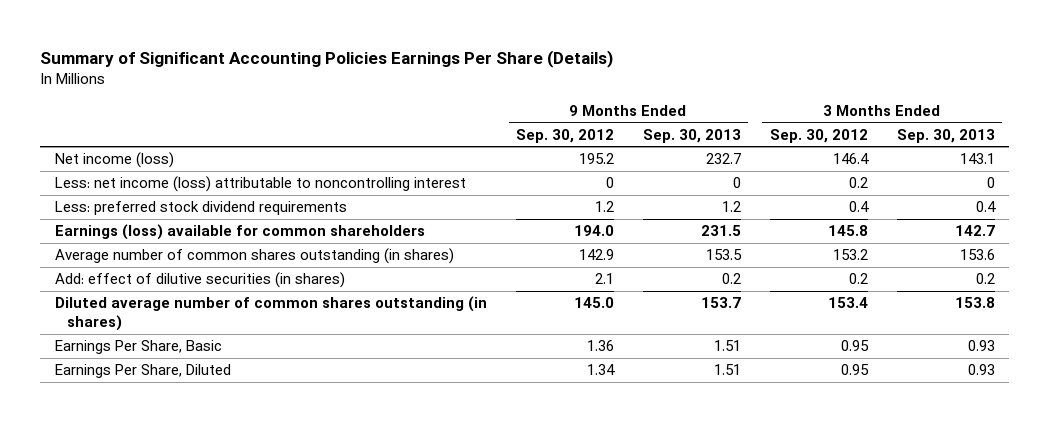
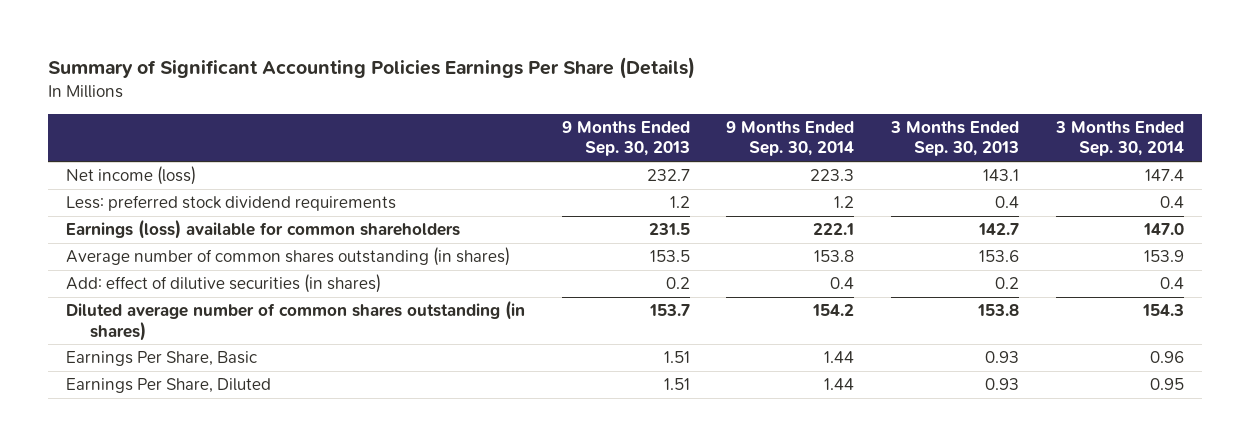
- | 9 Months Ended Sep. 30, 2012 | 9 Months Ended Sep. 30, 2013 | 3 Months Ended Sep. 30, 2012 | 3 Months Ended Sep. 30, 2013
+ | 9 Months Ended Sep. 30, 2013 | 9 Months Ended Sep. 30, 2014 | 3 Months Ended Sep. 30, 2013 | 3 Months Ended Sep. 30, 2014
- Less: net income (loss) attributable to noncontrolling interest | 0 | 0 | 0.2 | 0

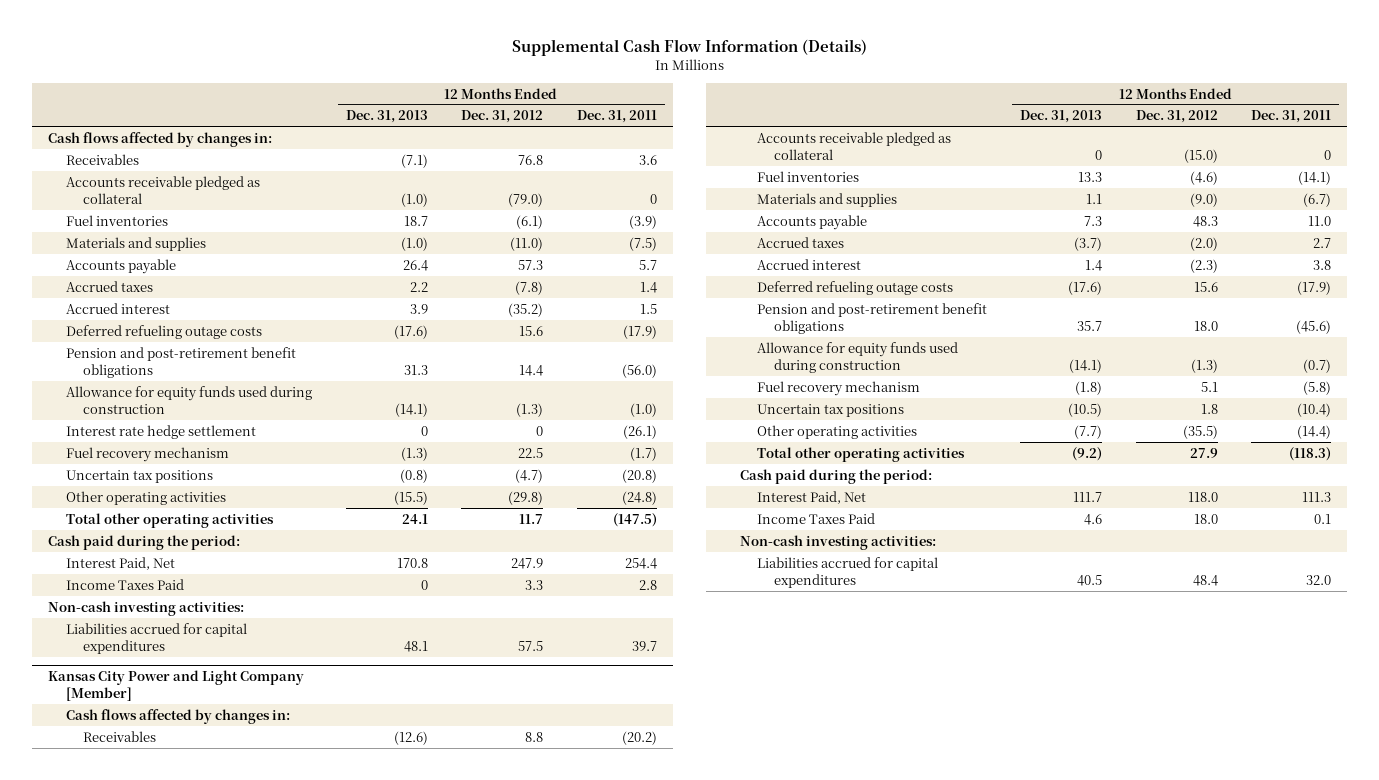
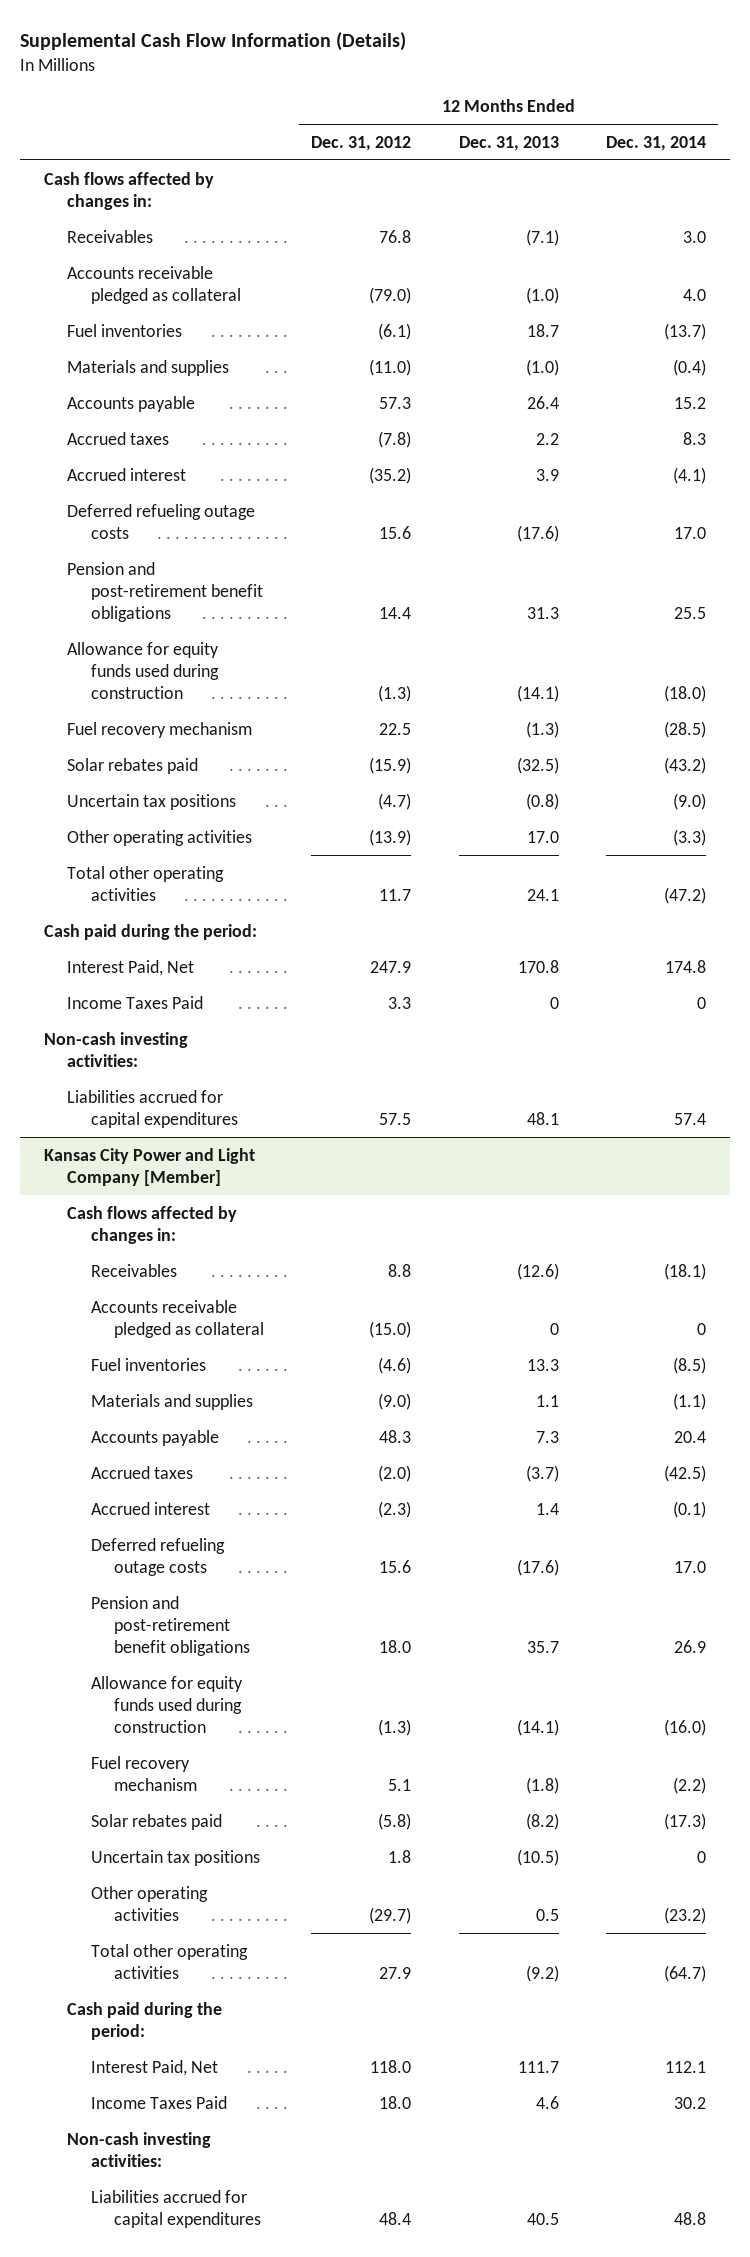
- | 12 Months Ended Dec. 31, 2013 | 12 Months Ended Dec. 31, 2012 | 12 Months Ended Dec. 31, 2011
+ | 12 Months Ended Dec. 31, 2012 | 12 Months Ended Dec. 31, 2013 | 12 Months Ended Dec. 31, 2014
- Interest rate hedge settlement | 0 | 0 | (26.1)
+ Solar rebates paid | (15.9) | (32.5) | (43.2)
- Other operating activities | (15.5) | (29.8) | (24.8)
+ Other operating activities | (13.9) | 17.0 | (3.3)
@ Kansas City Power and Light Company [Member]
+ Solar rebates paid | (5.8) | (8.2) | (17.3)
- Other operating activities | (7.7) | (35.5) | (14.4)
+ Other operating activities | (29.7) | 0.5 | (23.2)

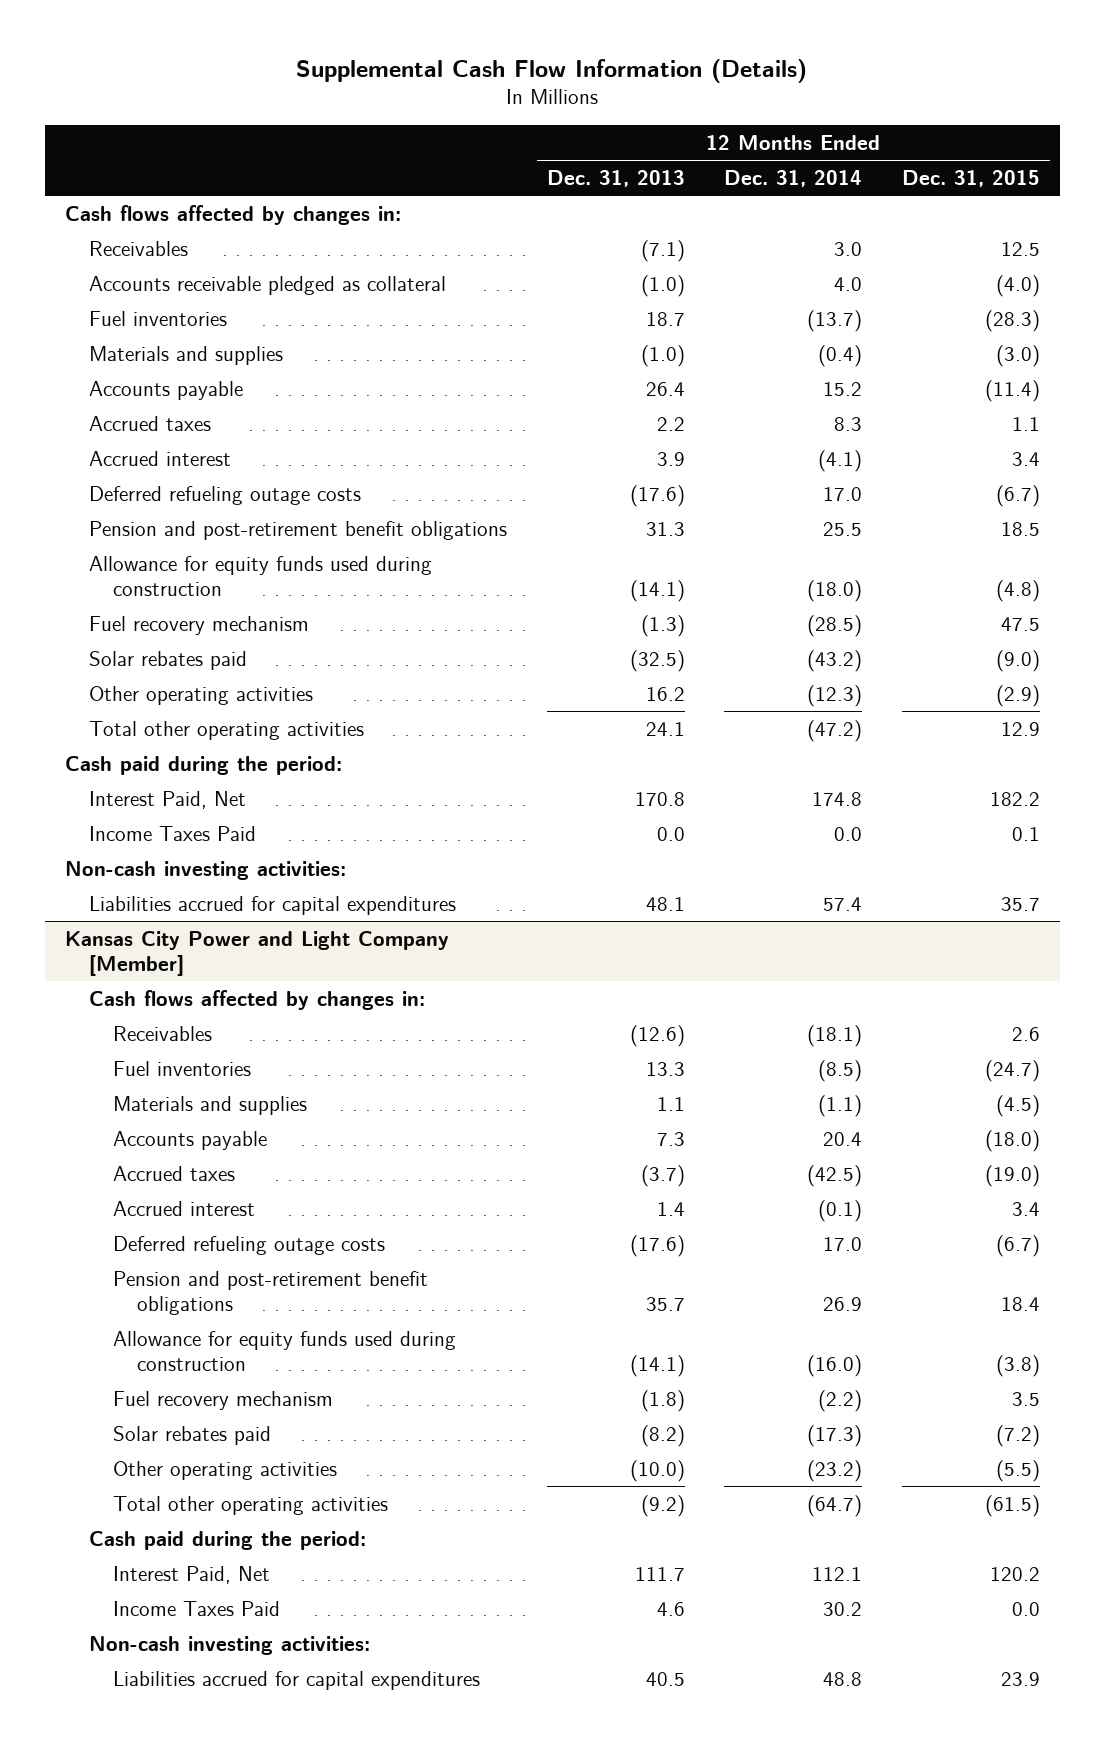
- | 12 Months Ended Dec. 31, 2012 | 12 Months Ended Dec. 31, 2013 | 12 Months Ended Dec. 31, 2014
+ | 12 Months Ended Dec. 31, 2013 | 12 Months Ended Dec. 31, 2014 | 12 Months Ended Dec. 31, 2015
- Uncertain tax positions | (4.7) | (0.8) | (9.0)
- Other operating activities | (13.9) | 17.0 | (3.3)
+ Other operating activities | 16.2 | (12.3) | (2.9)
- Income Taxes Paid | 3.3 | 0 | 0
+ Income Taxes Paid | 0.0 | 0.0 | 0.1
@ Kansas City Power and Light Company [Member]
- Accounts receivable pledged as collateral | (15.0) | 0 | 0
- Uncertain tax positions | 1.8 | (10.5) | 0
- Other operating activities | (29.7) | 0.5 | (23.2)
+ Other operating activities | (10.0) | (23.2) | (5.5)

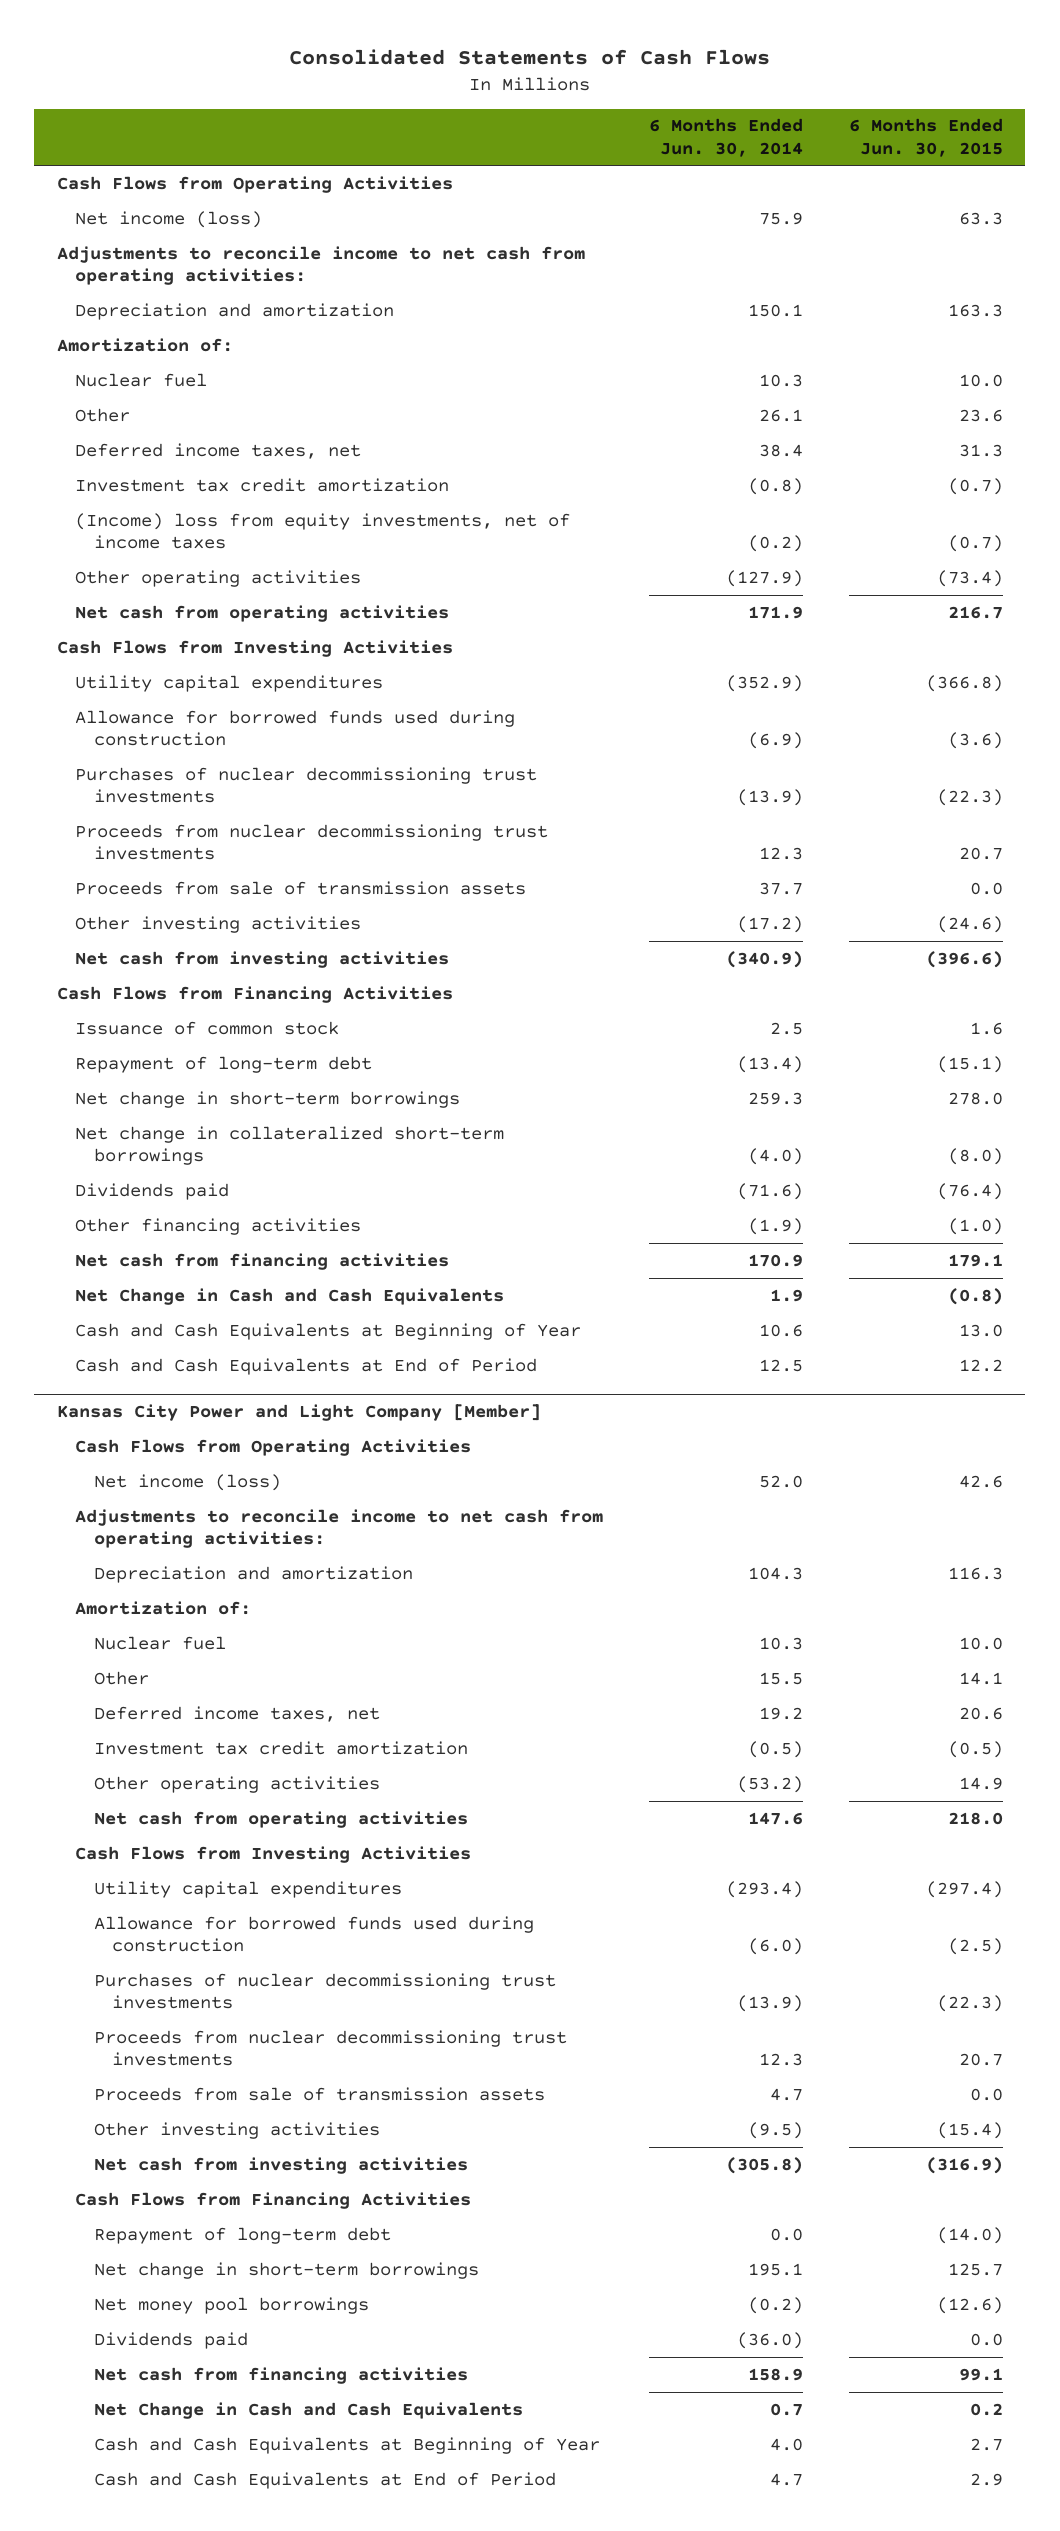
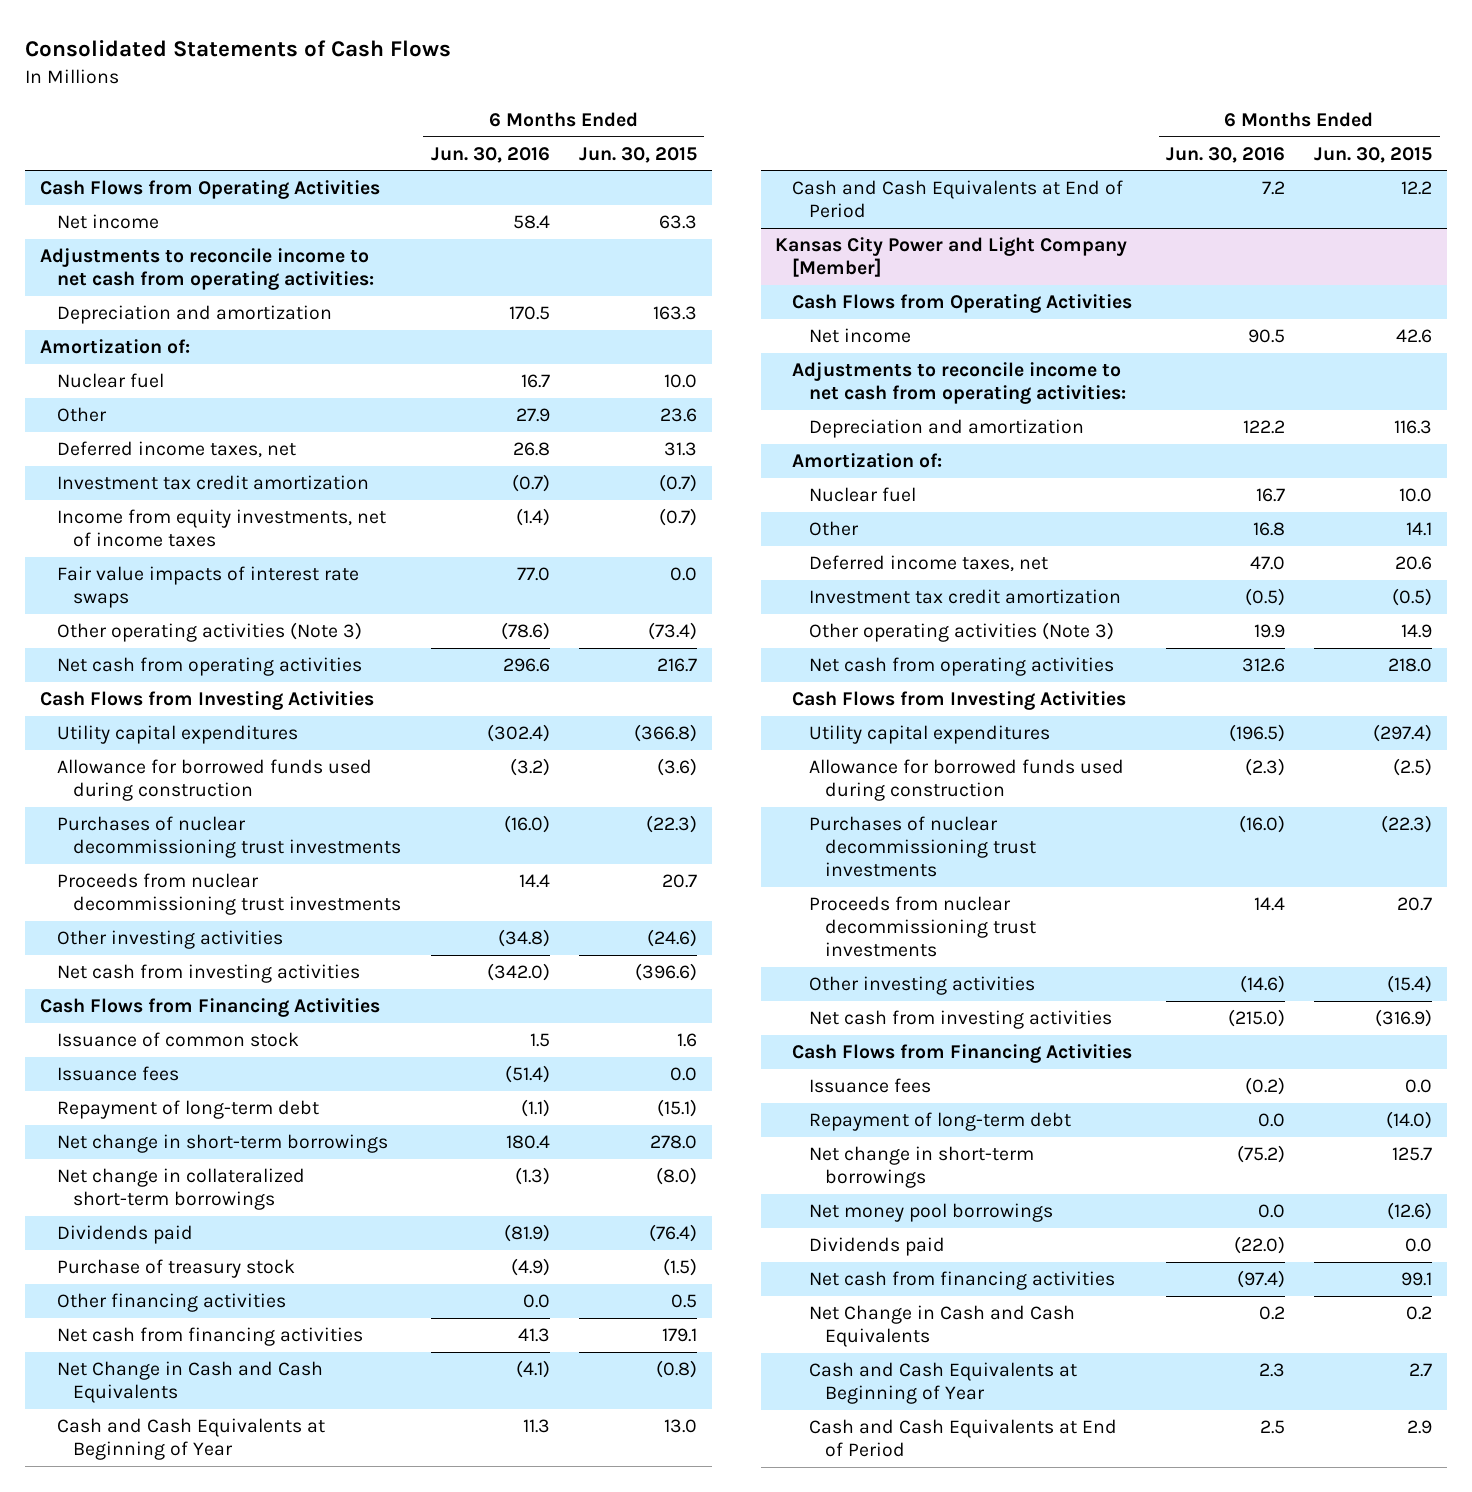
- | 6 Months Ended Jun. 30, 2014 | 6 Months Ended Jun. 30, 2015
+ | 6 Months Ended Jun. 30, 2016 | 6 Months Ended Jun. 30, 2015
- Net income (loss) | 75.9 | 63.3
+ Net income | 58.4 | 63.3
- (Income) loss from equity investments, net of income taxes | (0.2) | (0.7)
- Other operating activities | (127.9) | (73.4)
+ Income from equity investments, net of income taxes | (1.4) | (0.7)
+ Fair value impacts of interest rate swaps | 77.0 | 0.0
+ Other operating activities (Note 3) | (78.6) | (73.4)
- Proceeds from sale of transmission assets | 37.7 | 0.0
+ Issuance fees | (51.4) | 0.0
- Other financing activities | (1.9) | (1.0)
+ Purchase of treasury stock | (4.9) | (1.5)
+ Other financing activities | 0.0 | 0.5
@ Kansas City Power and Light Company [Member]
- Net income (loss) | 52.0 | 42.6
+ Net income | 90.5 | 42.6
- Other operating activities | (53.2) | 14.9
+ Other operating activities (Note 3) | 19.9 | 14.9
- Proceeds from sale of transmission assets | 4.7 | 0.0
+ Issuance fees | (0.2) | 0.0

